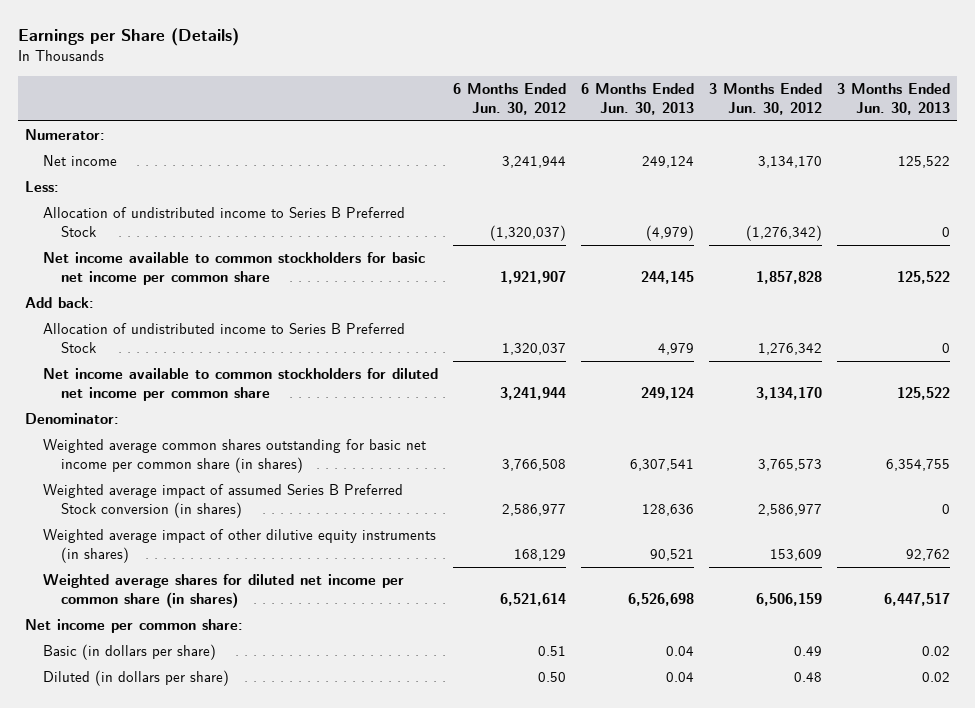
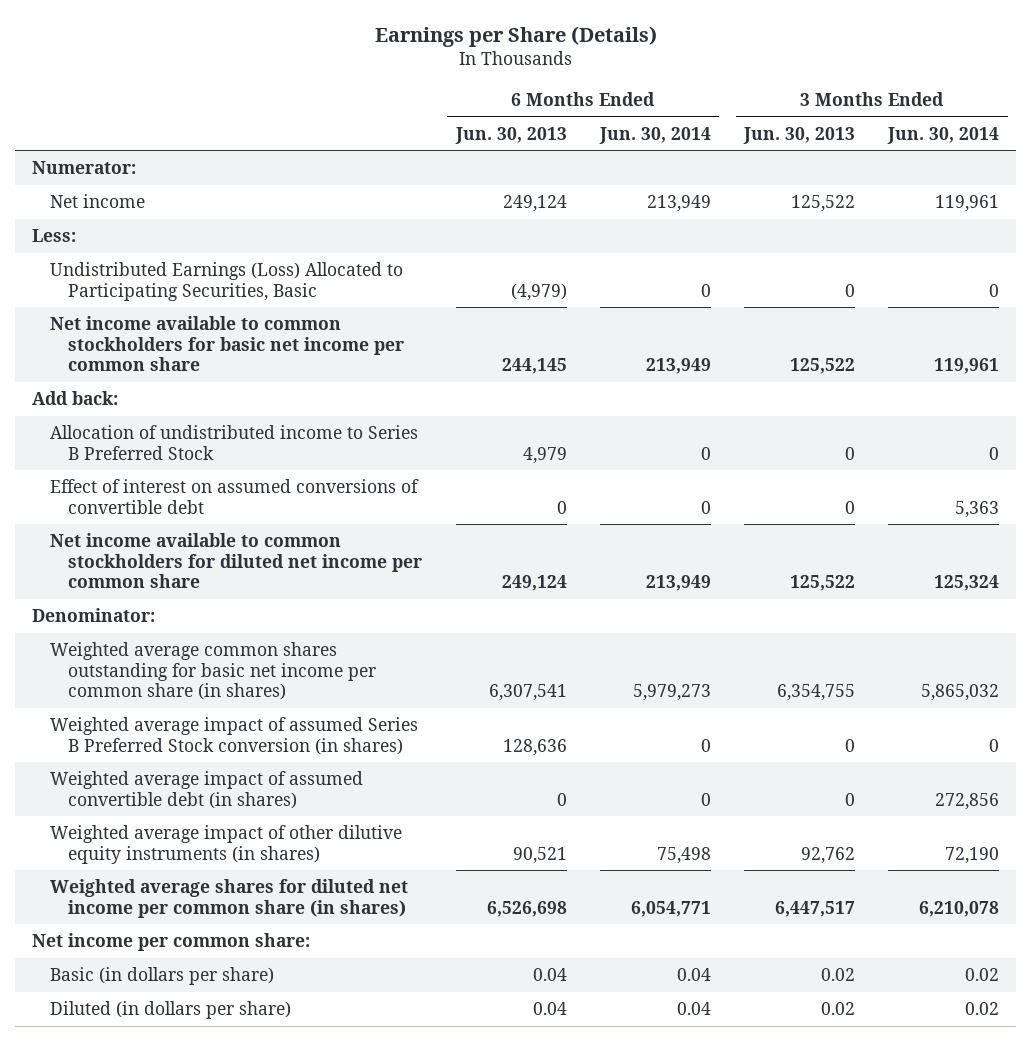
- | 6 Months Ended Jun. 30, 2012 | 6 Months Ended Jun. 30, 2013 | 3 Months Ended Jun. 30, 2012 | 3 Months Ended Jun. 30, 2013
+ | 6 Months Ended Jun. 30, 2013 | 6 Months Ended Jun. 30, 2014 | 3 Months Ended Jun. 30, 2013 | 3 Months Ended Jun. 30, 2014
- Allocation of undistributed income to Series B Preferred Stock | (1,320,037) | (4,979) | (1,276,342) | 0
+ Undistributed Earnings (Loss) Allocated to Participating Securities, Basic | (4,979) | 0 | 0 | 0
+ Effect of interest on assumed conversions of convertible debt | 0 | 0 | 0 | 5,363
+ Weighted average impact of assumed convertible debt (in shares) | 0 | 0 | 0 | 272,856

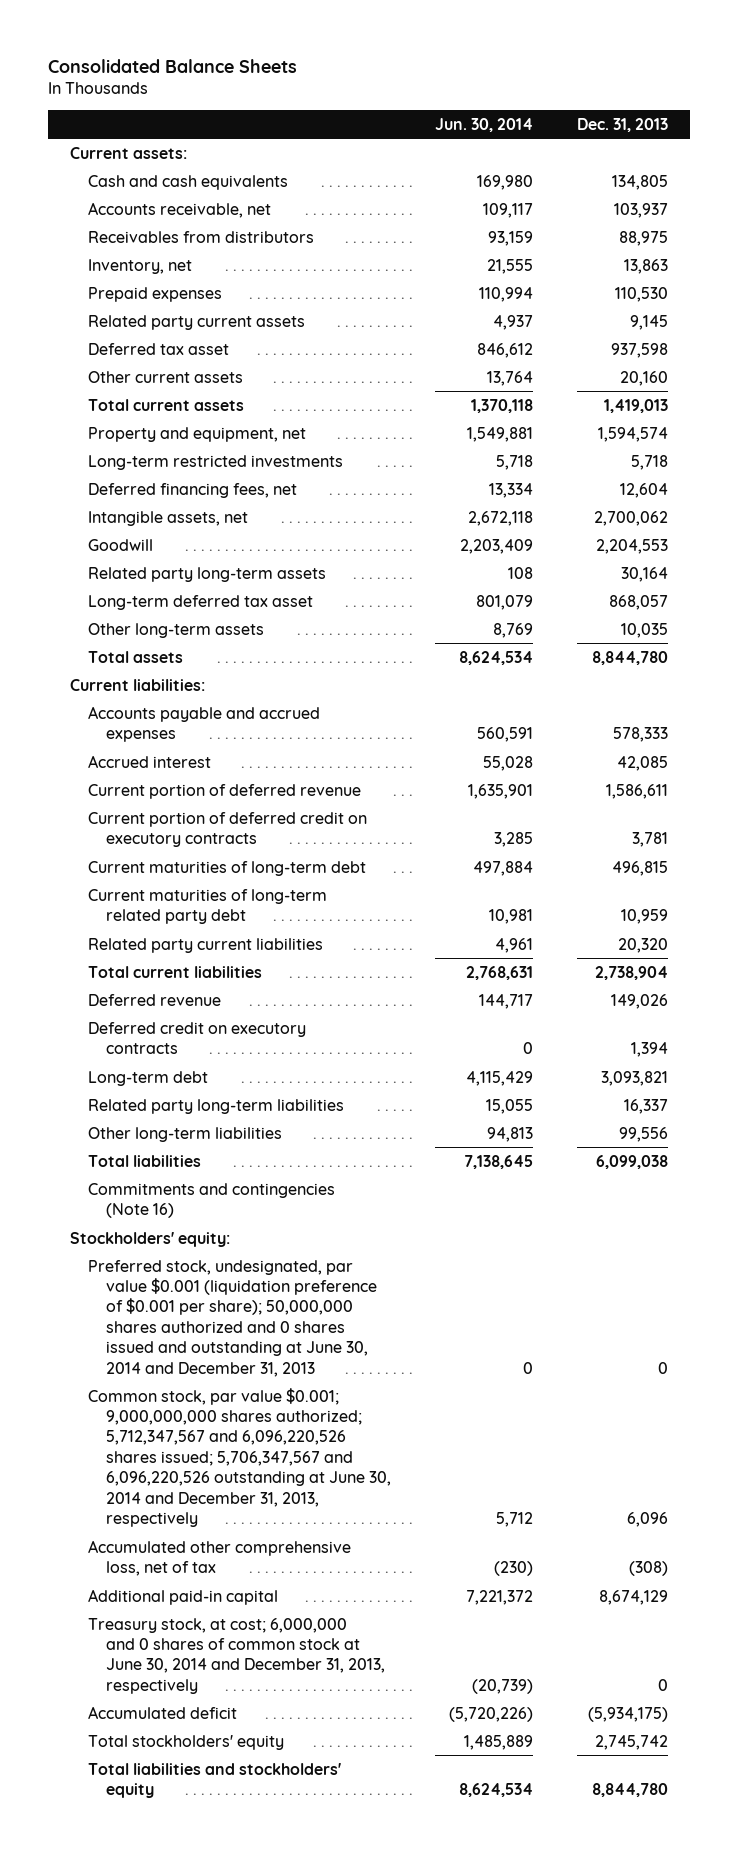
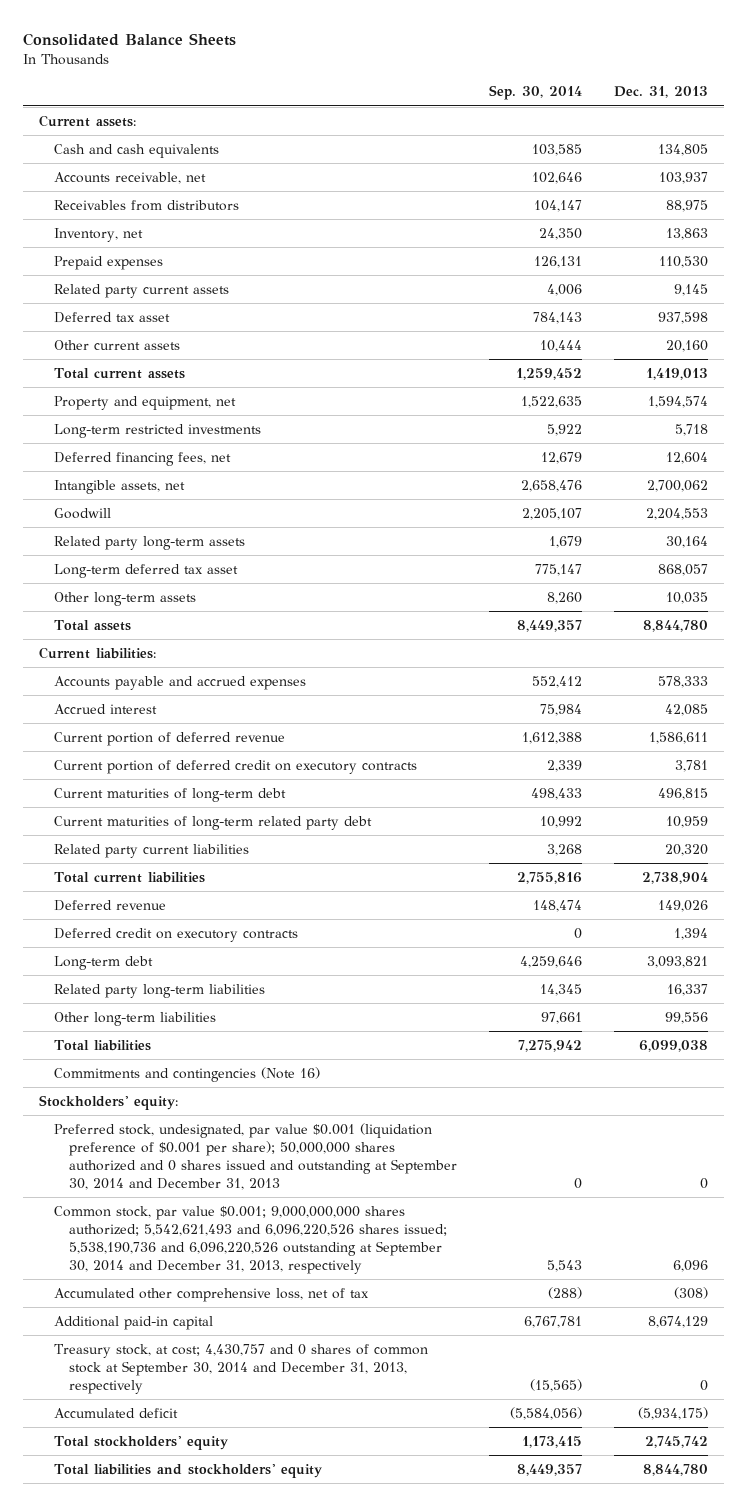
- | Jun. 30, 2014 | Dec. 31, 2013
+ | Sep. 30, 2014 | Dec. 31, 2013
- Preferred stock, undesignated, par value $0.001 (liquidation preference of $0.001 per share); 50,000,000 shares authorized and 0 shares issued and outstanding at June 30, 2014 and December 31, 2013 | 0 | 0
- Common stock, par value $0.001; 9,000,000,000 shares authorized; 5,712,347,567 and 6,096,220,526 shares issued; 5,706,347,567 and 6,096,220,526 outstanding at June 30, 2014 and December 31, 2013, respectively | 5,712 | 6,096
+ Preferred stock, undesignated, par value $0.001 (liquidation preference of $0.001 per share); 50,000,000 shares authorized and 0 shares issued and outstanding at September 30, 2014 and December 31, 2013 | 0 | 0
+ Common stock, par value $0.001; 9,000,000,000 shares authorized; 5,542,621,493 and 6,096,220,526 shares issued; 5,538,190,736 and 6,096,220,526 outstanding at September 30, 2014 and December 31, 2013, respectively | 5,543 | 6,096
- Treasury stock, at cost; 6,000,000 and 0 shares of common stock at June 30, 2014 and December 31, 2013, respectively | (20,739) | 0
+ Treasury stock, at cost; 4,430,757 and 0 shares of common stock at September 30, 2014 and December 31, 2013, respectively | (15,565) | 0

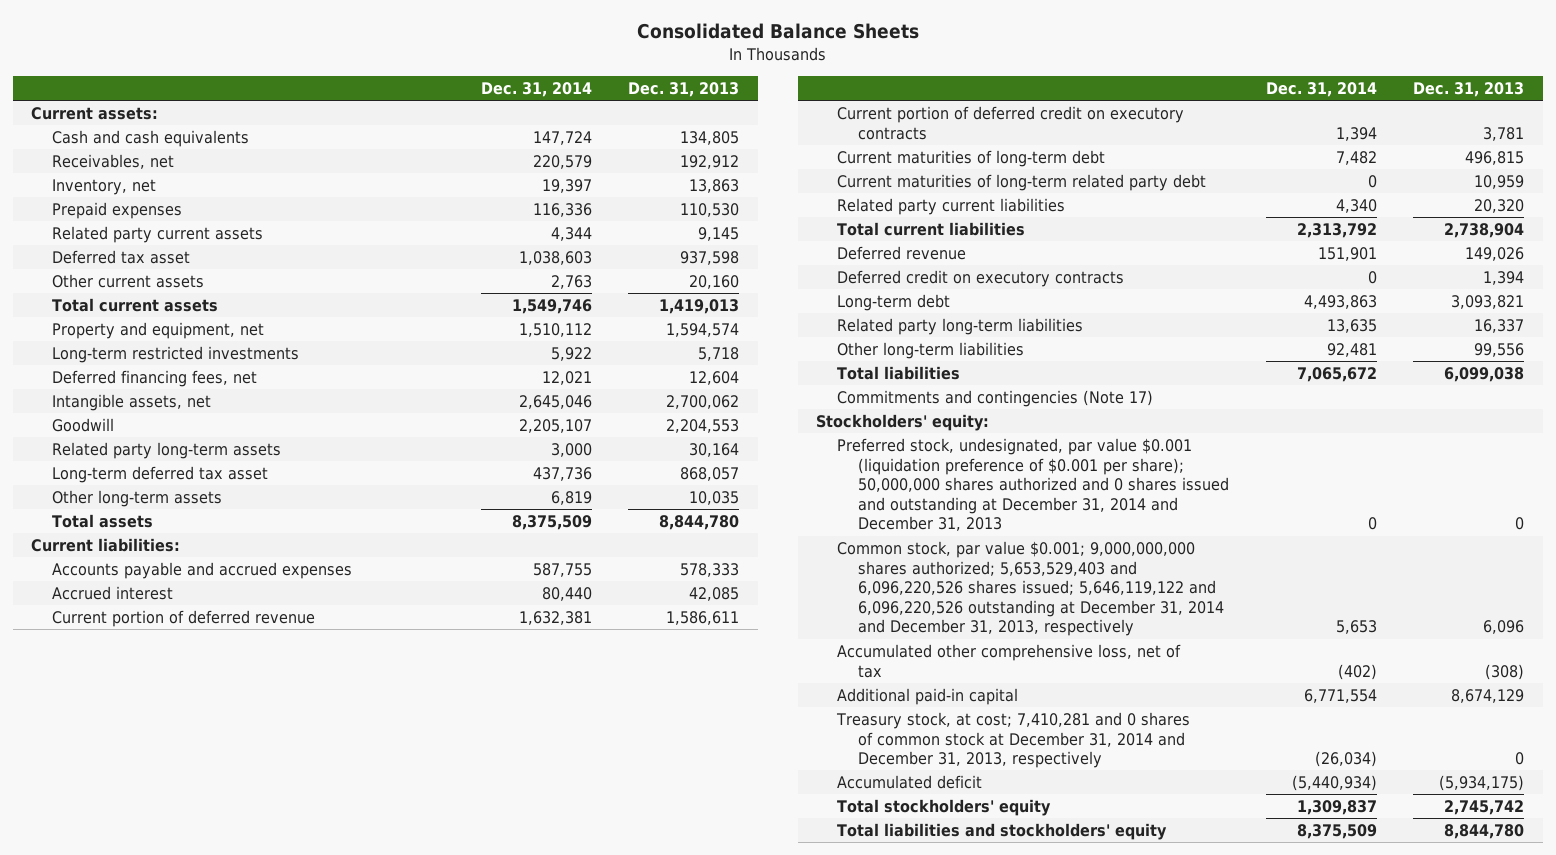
- | Sep. 30, 2014 | Dec. 31, 2013
+ | Dec. 31, 2014 | Dec. 31, 2013
- Accounts receivable, net | 102,646 | 103,937
- Receivables from distributors | 104,147 | 88,975
+ Receivables, net | 220,579 | 192,912
- Commitments and contingencies (Note 16)
+ Commitments and contingencies (Note 17)
- Preferred stock, undesignated, par value $0.001 (liquidation preference of $0.001 per share); 50,000,000 shares authorized and 0 shares issued and outstanding at September 30, 2014 and December 31, 2013 | 0 | 0
- Common stock, par value $0.001; 9,000,000,000 shares authorized; 5,542,621,493 and 6,096,220,526 shares issued; 5,538,190,736 and 6,096,220,526 outstanding at September 30, 2014 and December 31, 2013, respectively | 5,543 | 6,096
+ Preferred stock, undesignated, par value $0.001 (liquidation preference of $0.001 per share); 50,000,000 shares authorized and 0 shares issued and outstanding at December 31, 2014 and December 31, 2013 | 0 | 0
+ Common stock, par value $0.001; 9,000,000,000 shares authorized; 5,653,529,403 and 6,096,220,526 shares issued; 5,646,119,122 and 6,096,220,526 outstanding at December 31, 2014 and December 31, 2013, respectively | 5,653 | 6,096
- Treasury stock, at cost; 4,430,757 and 0 shares of common stock at September 30, 2014 and December 31, 2013, respectively | (15,565) | 0
+ Treasury stock, at cost; 7,410,281 and 0 shares of common stock at December 31, 2014 and December 31, 2013, respectively | (26,034) | 0

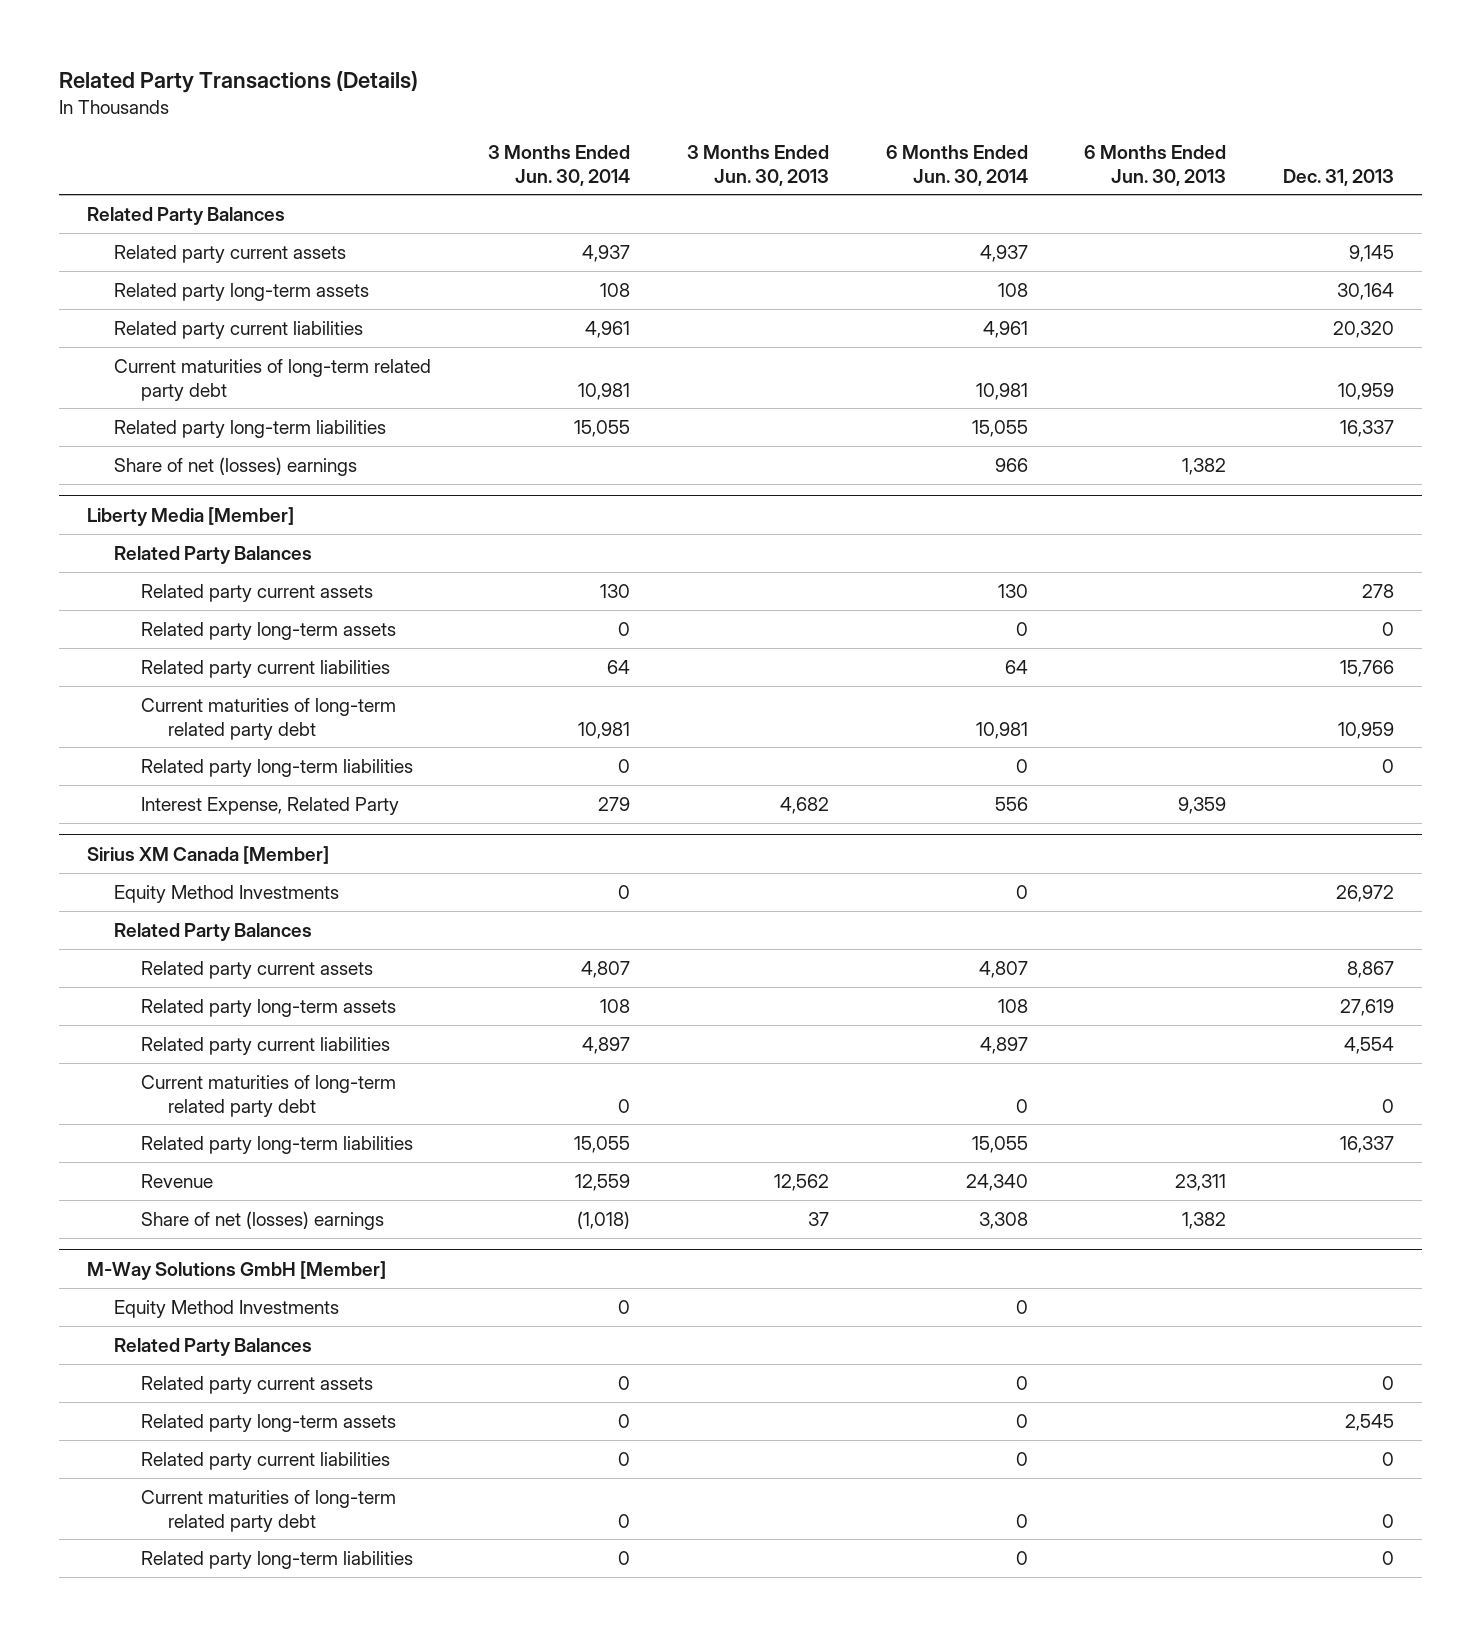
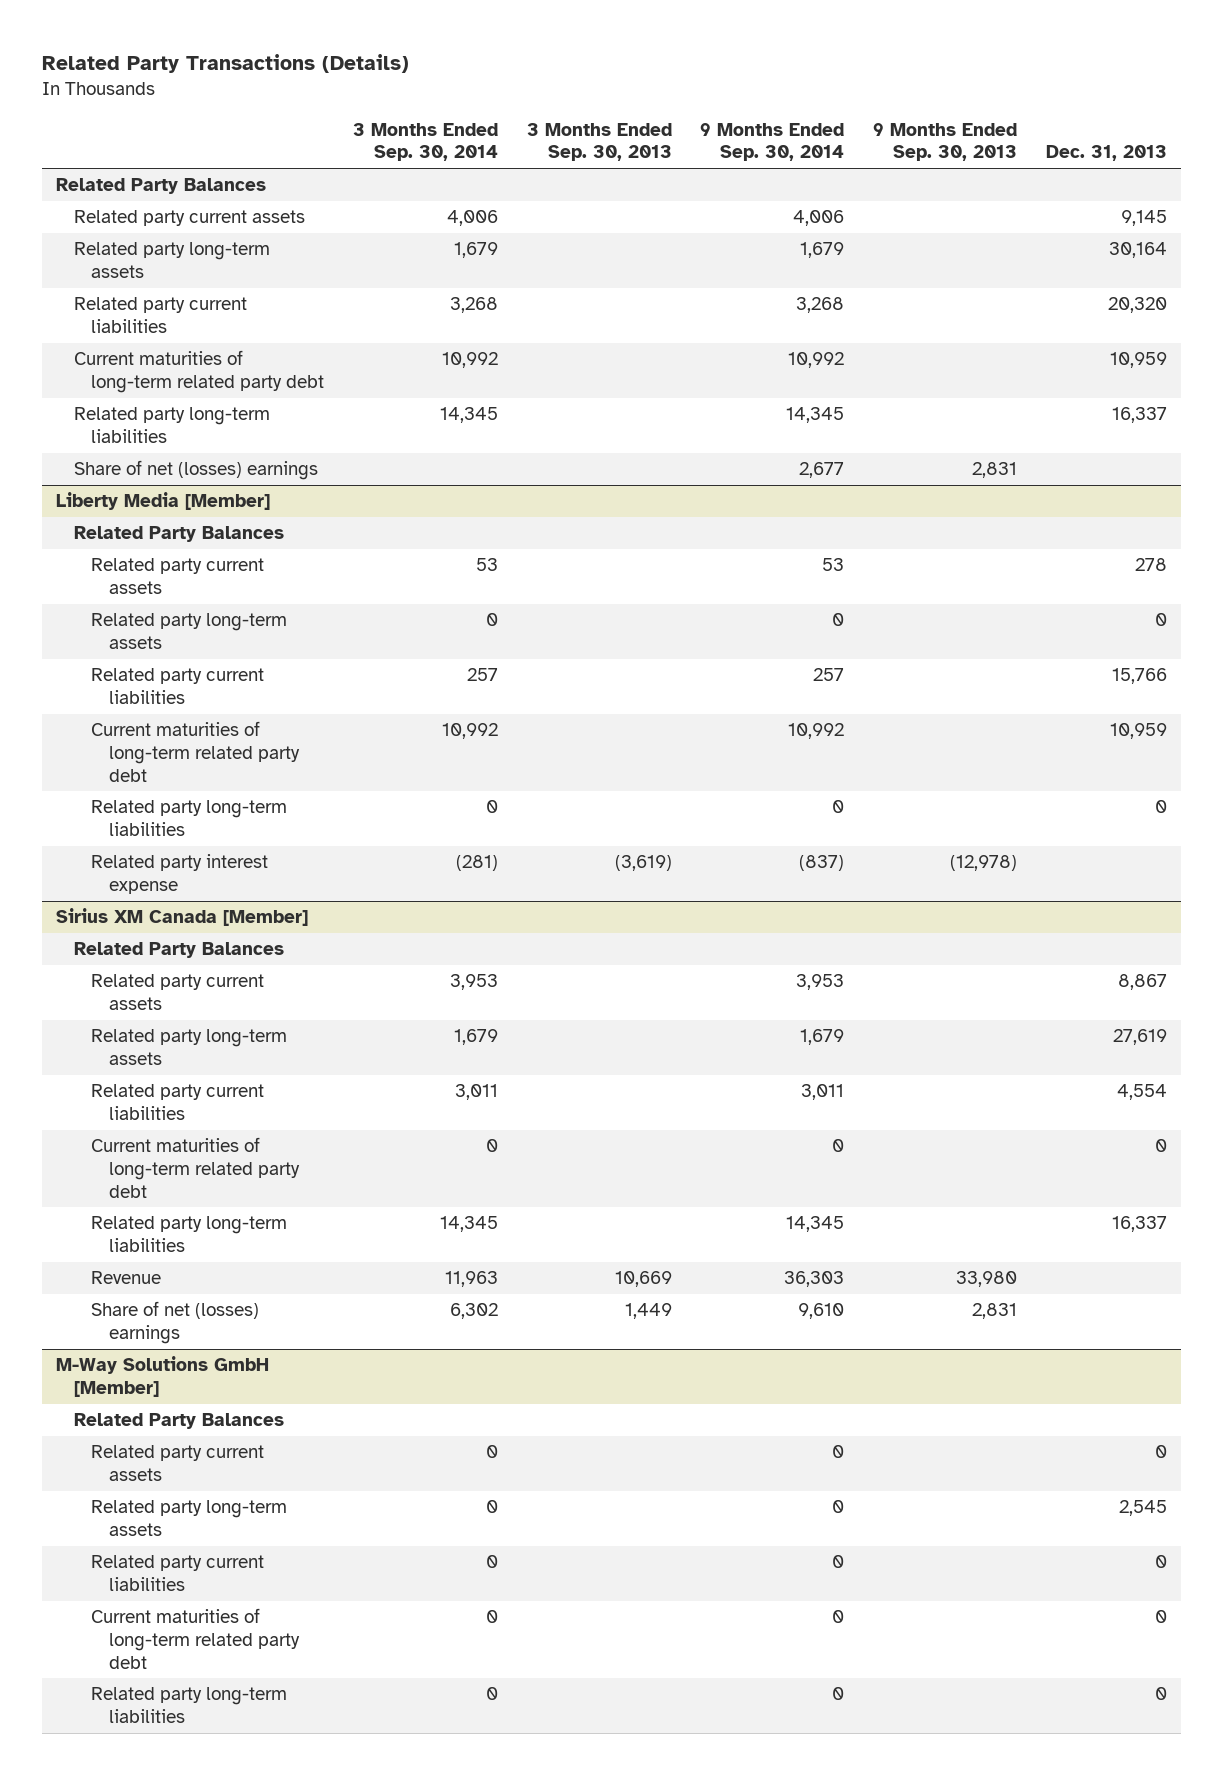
- | 3 Months Ended Jun. 30, 2014 | 3 Months Ended Jun. 30, 2013 | 6 Months Ended Jun. 30, 2014 | 6 Months Ended Jun. 30, 2013 | Dec. 31, 2013
+ | 3 Months Ended Sep. 30, 2014 | 3 Months Ended Sep. 30, 2013 | 9 Months Ended Sep. 30, 2014 | 9 Months Ended Sep. 30, 2013 | Dec. 31, 2013
@ Liberty Media [Member]
- Interest Expense, Related Party | 279 | 4,682 | 556 | 9,359 |
+ Related party interest expense | (281) | (3,619) | (837) | (12,978) |
@ Sirius XM Canada [Member]
- Equity Method Investments | 0 | | 0 | | 26,972
@ M-Way Solutions GmbH [Member]
- Equity Method Investments | 0 | | 0 | |

